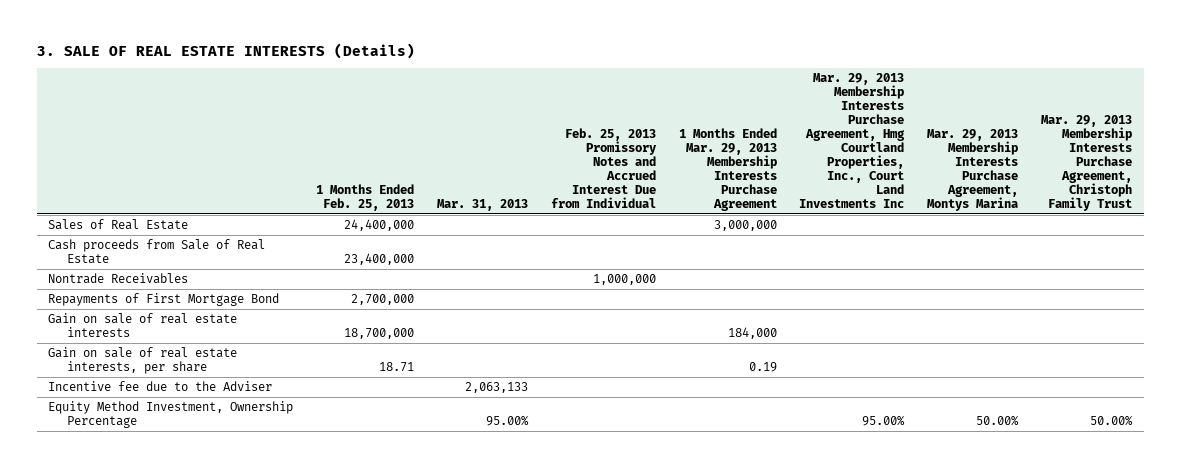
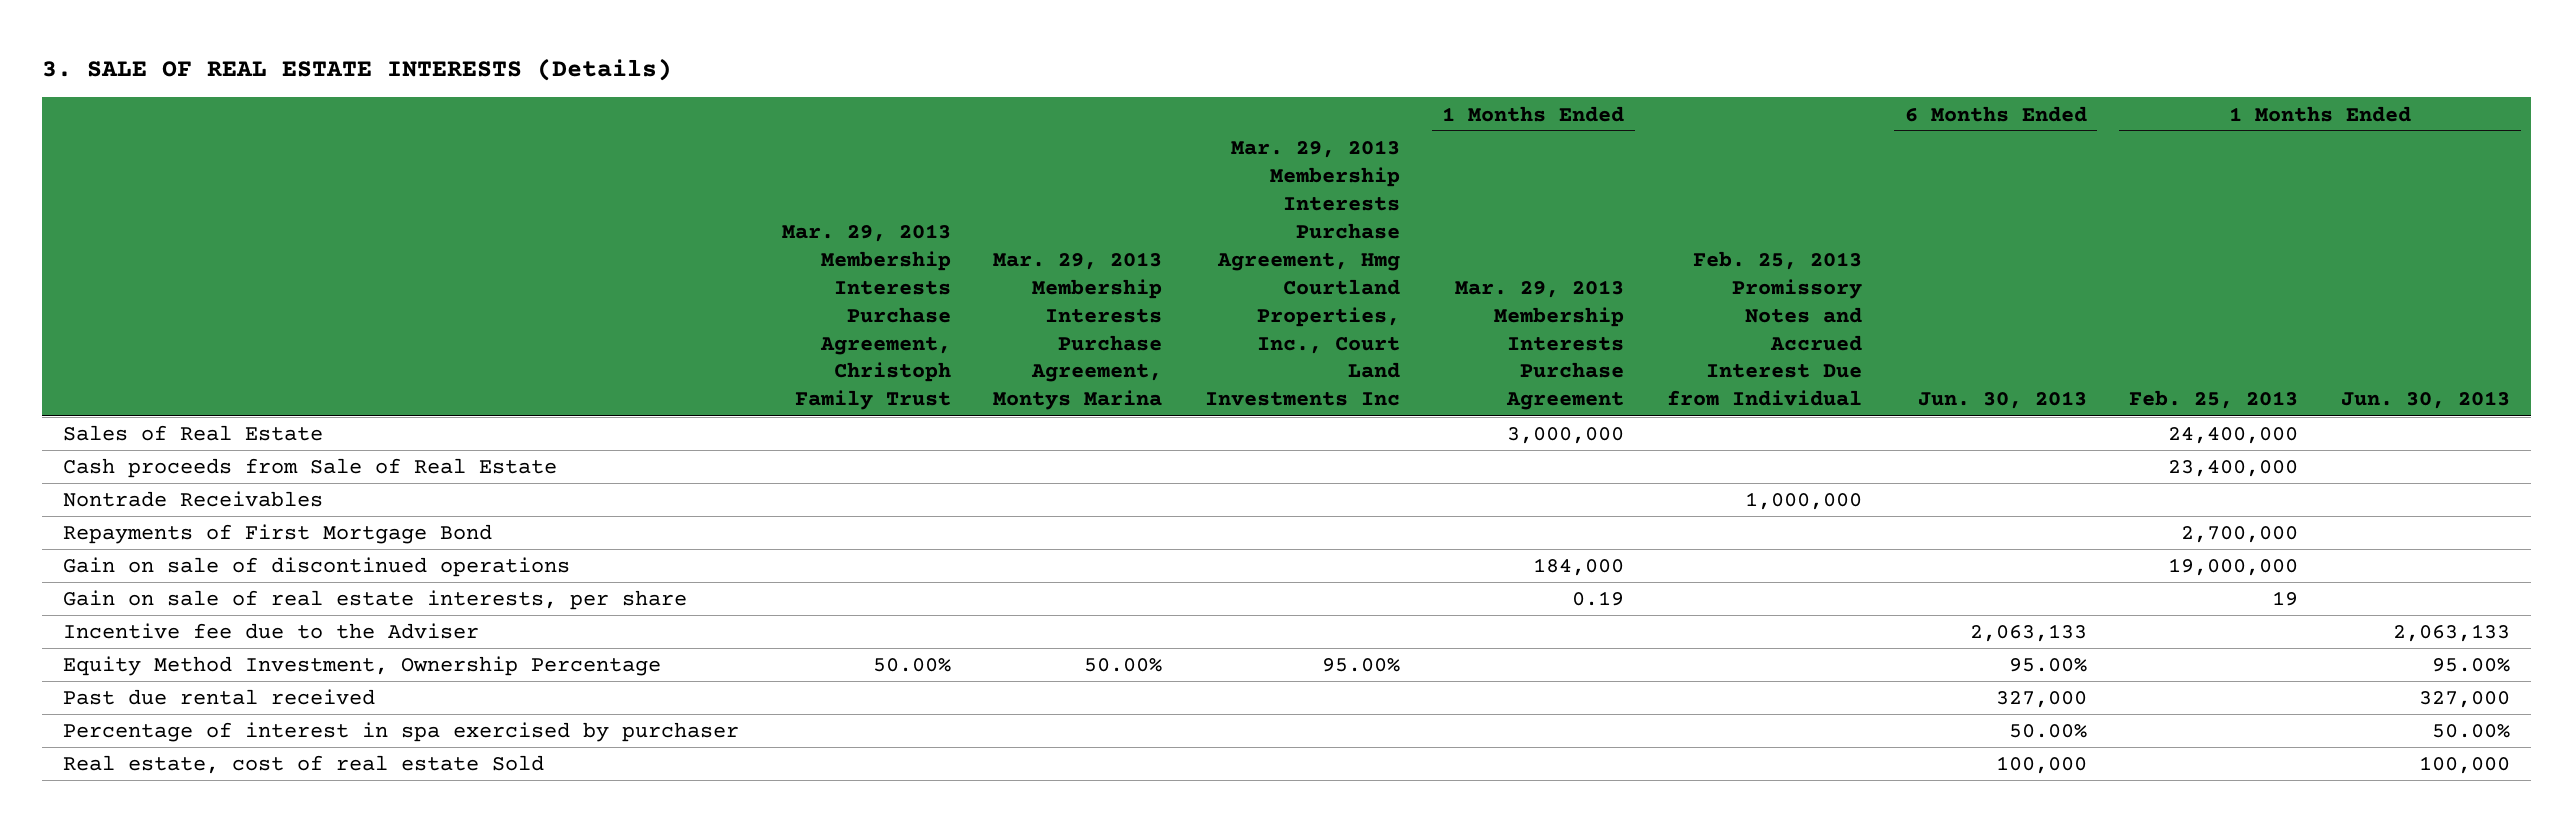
- | 1 Months Ended Feb. 25, 2013 | Mar. 31, 2013 | Feb. 25, 2013 Promissory Notes and Accrued Interest Due from Individual | 1 Months Ended Mar. 29, 2013 Membership Interests Purchase Agreement | Mar. 29, 2013 Membership Interests Purchase Agreement, Hmg Courtland Properties, Inc., Court Land Investments Inc | Mar. 29, 2013 Membership Interests Purchase Agreement, Montys Marina | Mar. 29, 2013 Membership Interests Purchase Agreement, Christoph Family Trust
+ | Mar. 29, 2013 Membership Interests Purchase Agreement, Christoph Family Trust | Mar. 29, 2013 Membership Interests Purchase Agreement, Montys Marina | Mar. 29, 2013 Membership Interests Purchase Agreement, Hmg Courtland Properties, Inc., Court Land Investments Inc | 1 Months Ended Mar. 29, 2013 Membership Interests Purchase Agreement | Feb. 25, 2013 Promissory Notes and Accrued Interest Due from Individual | 6 Months Ended Jun. 30, 2013 | 1 Months Ended Feb. 25, 2013 | 1 Months Ended Jun. 30, 2013
- Gain on sale of real estate interests | 18,700,000 | | | 184,000 | | |
- Gain on sale of real estate interests, per share | 18.71 | | | 0.19 | | |
+ Gain on sale of discontinued operations | | | | 184,000 | | | 19,000,000 |
+ Gain on sale of real estate interests, per share | | | | 0.19 | | | 19 |
+ Past due rental received | | | | | | 327,000 | | 327,000
+ Percentage of interest in spa exercised by purchaser | | | | | | 50.00% | | 50.00%
+ Real estate, cost of real estate Sold | | | | | | 100,000 | | 100,000

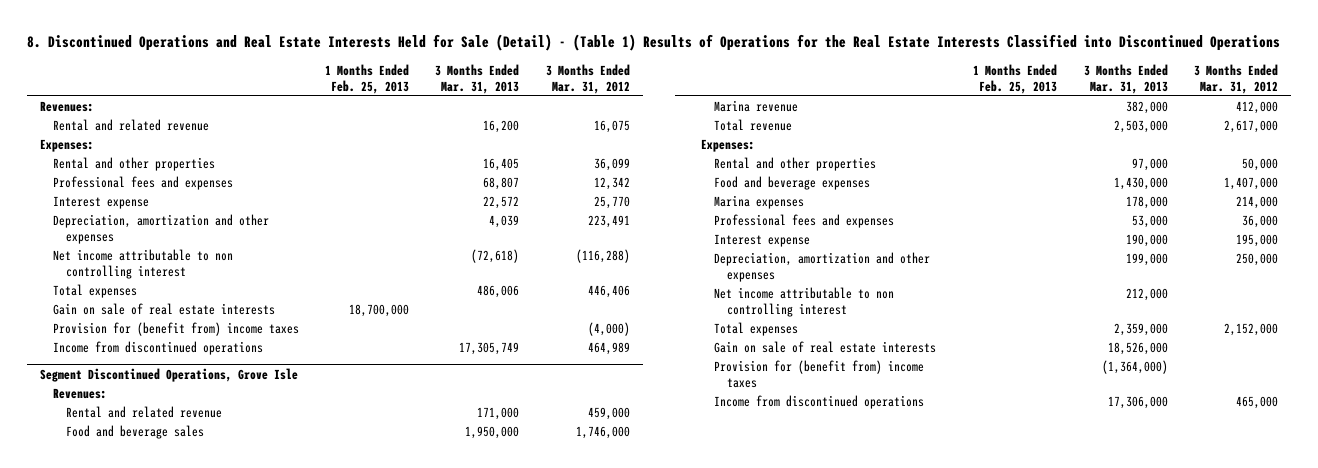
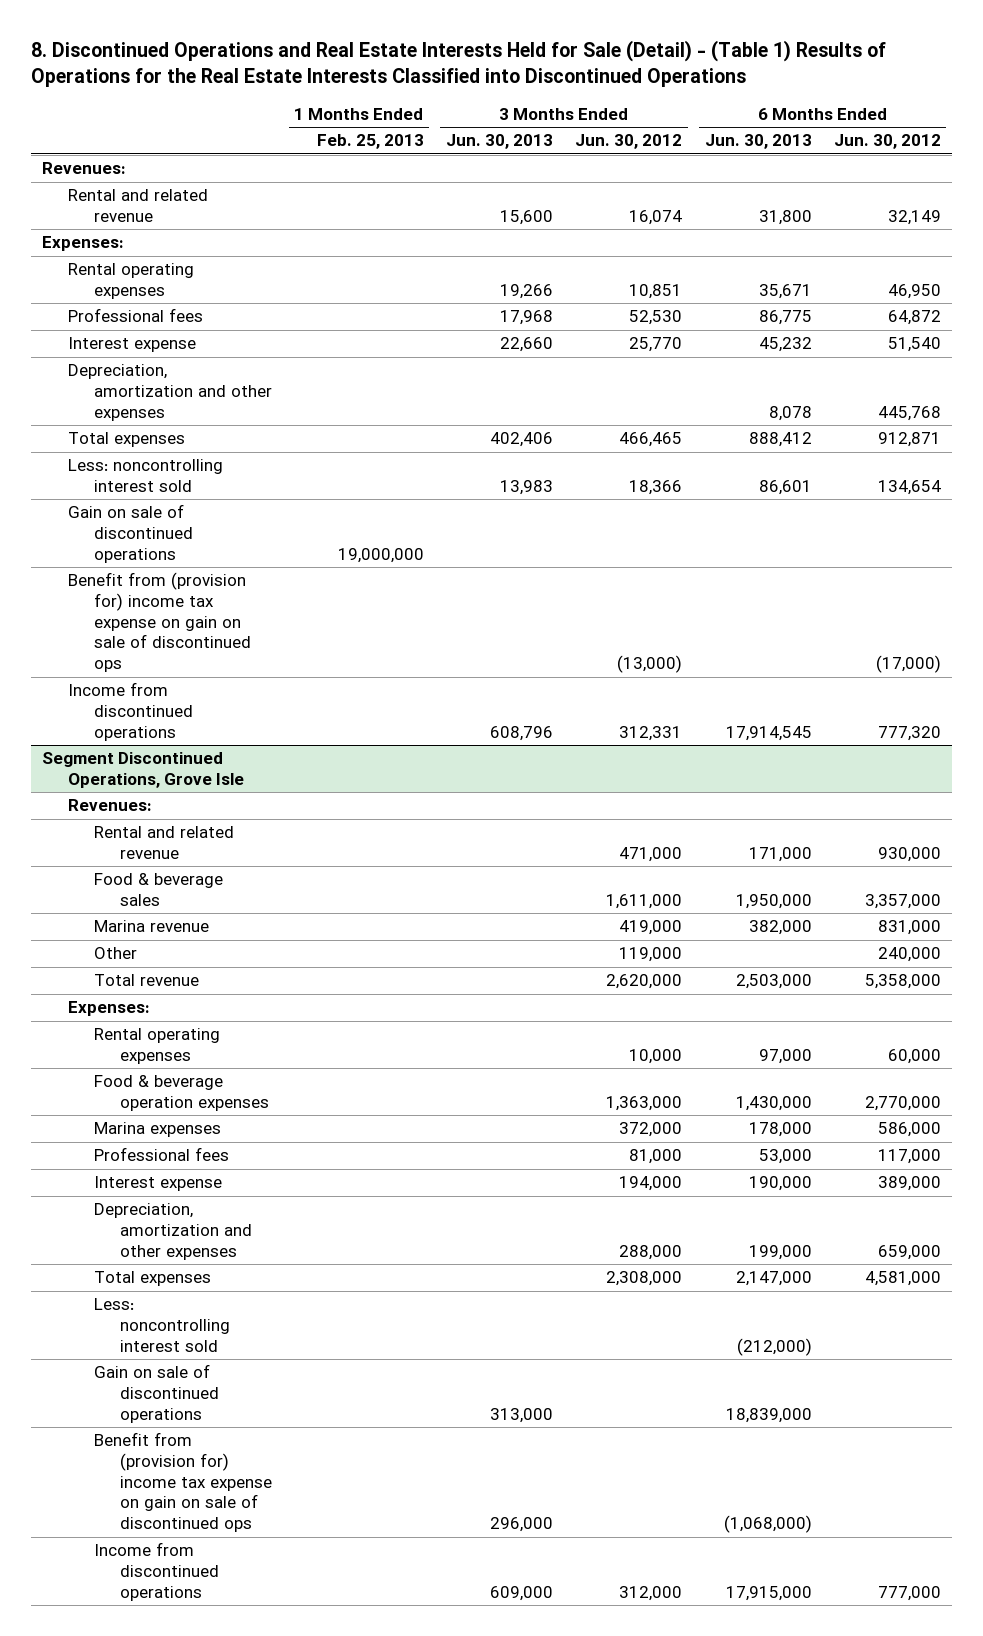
- | 1 Months Ended Feb. 25, 2013 | 3 Months Ended Mar. 31, 2013 | 3 Months Ended Mar. 31, 2012
+ | 1 Months Ended Feb. 25, 2013 | 3 Months Ended Jun. 30, 2013 | 3 Months Ended Jun. 30, 2012 | 6 Months Ended Jun. 30, 2013 | 6 Months Ended Jun. 30, 2012
- Rental and other properties | | 16,405 | 36,099
- Professional fees and expenses | | 68,807 | 12,342
+ Rental operating expenses | | 19,266 | 10,851 | 35,671 | 46,950
+ Professional fees | | 17,968 | 52,530 | 86,775 | 64,872
- Net income attributable to non controlling interest | | (72,618) | (116,288)
- Gain on sale of real estate interests | 18,700,000 | |
- Provision for (benefit from) income taxes | | | (4,000)
+ Less: noncontrolling interest sold | | 13,983 | 18,366 | 86,601 | 134,654
+ Gain on sale of discontinued operations | 19,000,000 | | | |
+ Benefit from (provision for) income tax expense on gain on sale of discontinued ops | | | (13,000) | | (17,000)
@ Segment Discontinued Operations, Grove Isle
- Food and beverage sales | | 1,950,000 | 1,746,000
+ Food & beverage sales | | | 1,611,000 | 1,950,000 | 3,357,000
+ Other | | | 119,000 | | 240,000
- Rental and other properties | | 97,000 | 50,000
- Food and beverage expenses | | 1,430,000 | 1,407,000
+ Rental operating expenses | | | 10,000 | 97,000 | 60,000
+ Food & beverage operation expenses | | | 1,363,000 | 1,430,000 | 2,770,000
- Professional fees and expenses | | 53,000 | 36,000
+ Professional fees | | | 81,000 | 53,000 | 117,000
- Net income attributable to non controlling interest | | 212,000 |
- Gain on sale of real estate interests | | 18,526,000 |
- Provision for (benefit from) income taxes | | (1,364,000) |
+ Less: noncontrolling interest sold | | | | (212,000) |
+ Gain on sale of discontinued operations | | 313,000 | | 18,839,000 |
+ Benefit from (provision for) income tax expense on gain on sale of discontinued ops | | 296,000 | | (1,068,000) |

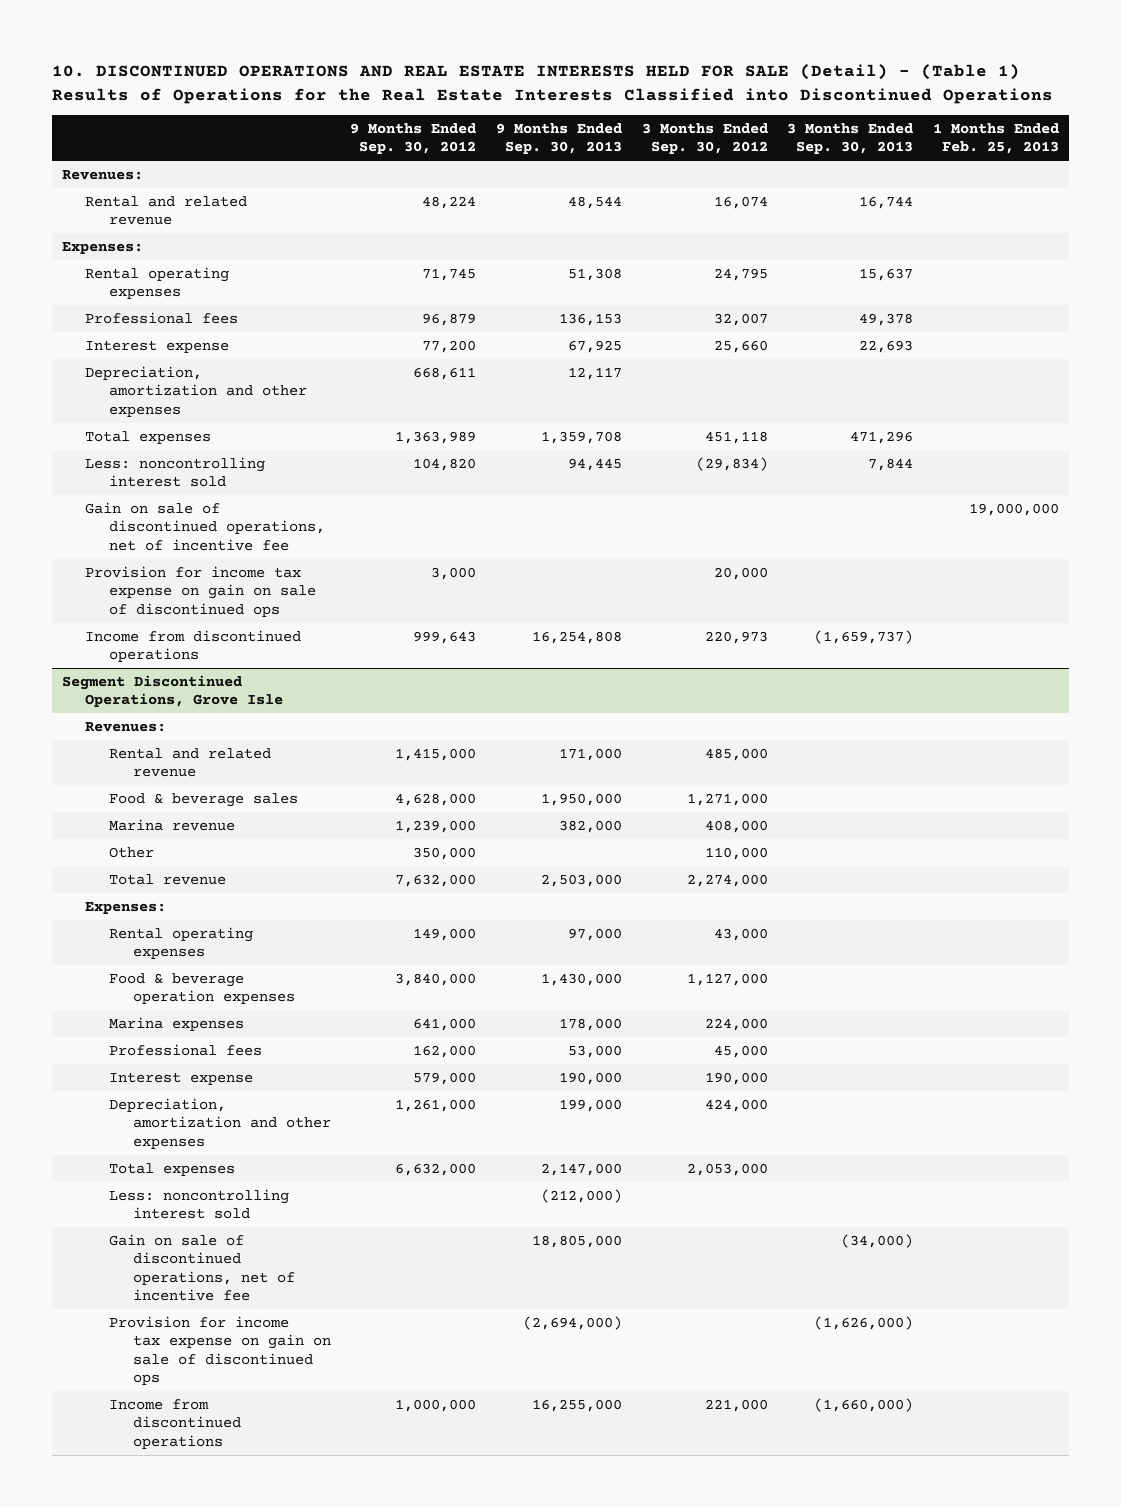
- 8. Discontinued Operations and Real Estate Interests Held for Sale (Detail) - (Table 1) Results of Operations for the Real Estate Interests Classified into Discontinued Operations
+ 10. DISCONTINUED OPERATIONS AND REAL ESTATE INTERESTS HELD FOR SALE (Detail) - (Table 1) Results of Operations for the Real Estate Interests Classified into Discontinued Operations
- | 1 Months Ended Feb. 25, 2013 | 3 Months Ended Jun. 30, 2013 | 3 Months Ended Jun. 30, 2012 | 6 Months Ended Jun. 30, 2013 | 6 Months Ended Jun. 30, 2012
+ | 9 Months Ended Sep. 30, 2012 | 9 Months Ended Sep. 30, 2013 | 3 Months Ended Sep. 30, 2012 | 3 Months Ended Sep. 30, 2013 | 1 Months Ended Feb. 25, 2013
- Gain on sale of discontinued operations | 19,000,000 | | | |
- Benefit from (provision for) income tax expense on gain on sale of discontinued ops | | | (13,000) | | (17,000)
+ Gain on sale of discontinued operations, net of incentive fee | | | | | 19,000,000
+ Provision for income tax expense on gain on sale of discontinued ops | 3,000 | | 20,000 | |
@ Segment Discontinued Operations, Grove Isle
- Gain on sale of discontinued operations | | 313,000 | | 18,839,000 |
- Benefit from (provision for) income tax expense on gain on sale of discontinued ops | | 296,000 | | (1,068,000) |
+ Gain on sale of discontinued operations, net of incentive fee | | 18,805,000 | | (34,000) |
+ Provision for income tax expense on gain on sale of discontinued ops | | (2,694,000) | | (1,626,000) |

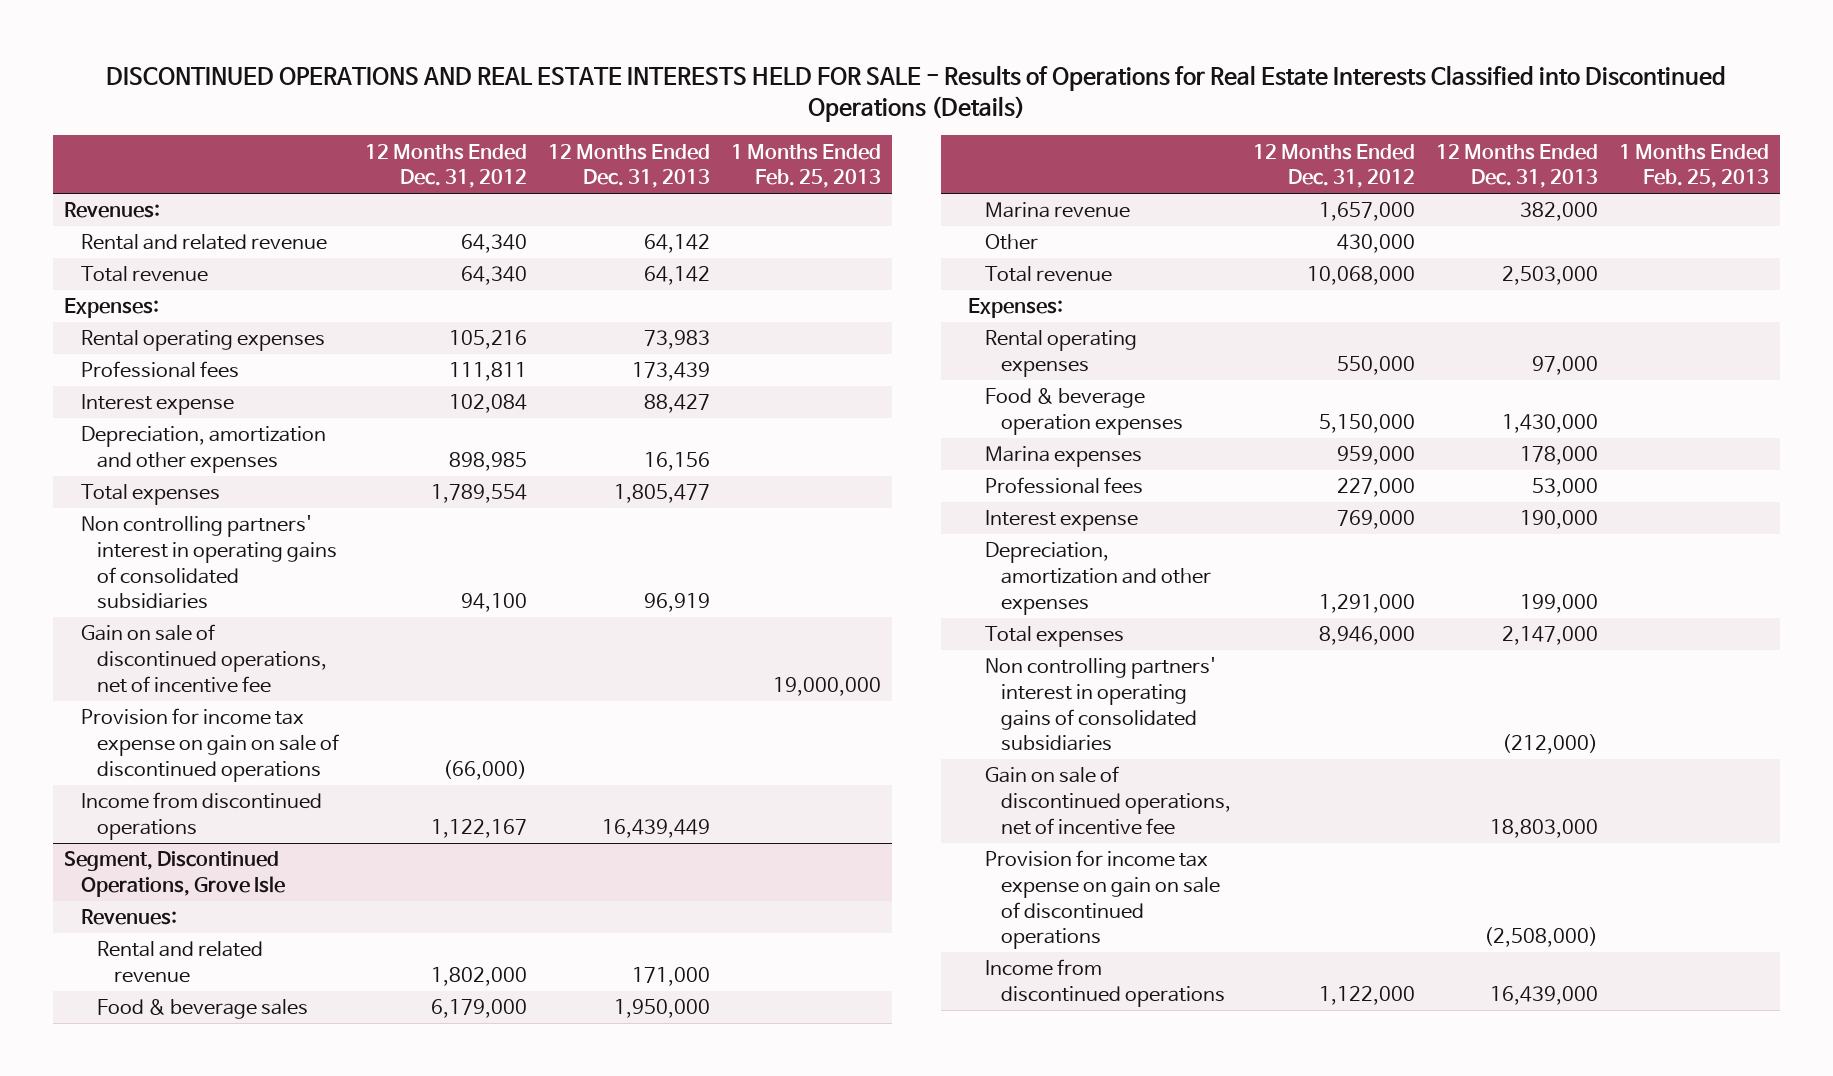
- 10. DISCONTINUED OPERATIONS AND REAL ESTATE INTERESTS HELD FOR SALE (Detail) - (Table 1) Results of Operations for the Real Estate Interests Classified into Discontinued Operations
+ DISCONTINUED OPERATIONS AND REAL ESTATE INTERESTS HELD FOR SALE - Results of Operations for Real Estate Interests Classified into Discontinued Operations (Details)
- | 9 Months Ended Sep. 30, 2012 | 9 Months Ended Sep. 30, 2013 | 3 Months Ended Sep. 30, 2012 | 3 Months Ended Sep. 30, 2013 | 1 Months Ended Feb. 25, 2013
+ | 12 Months Ended Dec. 31, 2012 | 12 Months Ended Dec. 31, 2013 | 1 Months Ended Feb. 25, 2013
+ Total revenue | 64,340 | 64,142 |
- Less: noncontrolling interest sold | 104,820 | 94,445 | (29,834) | 7,844 |
+ Non controlling partners' interest in operating gains of consolidated subsidiaries | 94,100 | 96,919 |
- Provision for income tax expense on gain on sale of discontinued ops | 3,000 | | 20,000 | |
+ Provision for income tax expense on gain on sale of discontinued operations | (66,000) | |
- Segment Discontinued Operations, Grove Isle
+ Segment, Discontinued Operations, Grove Isle
- Less: noncontrolling interest sold | | (212,000) | | |
+ Non controlling partners' interest in operating gains of consolidated subsidiaries | | (212,000) |
- Provision for income tax expense on gain on sale of discontinued ops | | (2,694,000) | | (1,626,000) |
+ Provision for income tax expense on gain on sale of discontinued operations | | (2,508,000) |

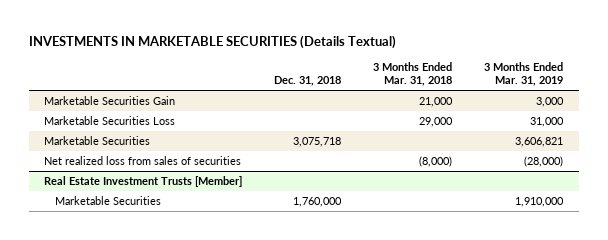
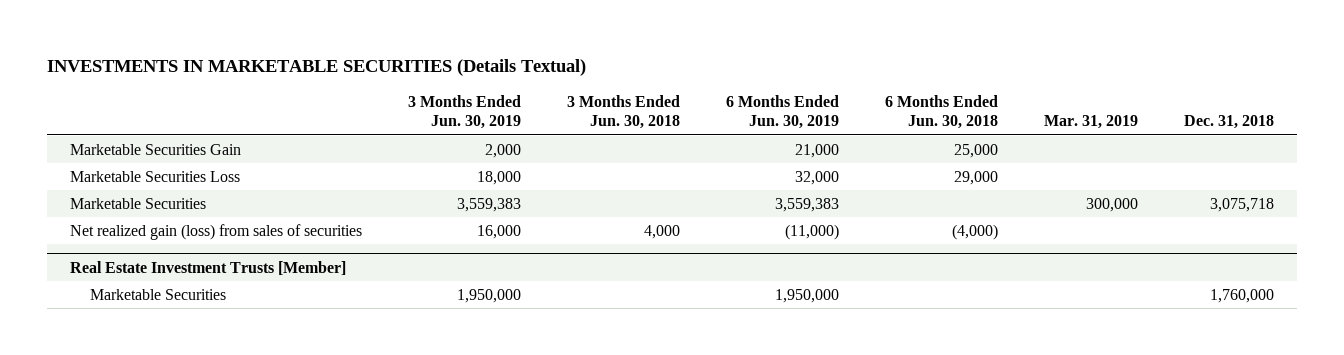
- | Dec. 31, 2018 | 3 Months Ended Mar. 31, 2018 | 3 Months Ended Mar. 31, 2019
+ | 3 Months Ended Jun. 30, 2019 | 3 Months Ended Jun. 30, 2018 | 6 Months Ended Jun. 30, 2019 | 6 Months Ended Jun. 30, 2018 | Mar. 31, 2019 | Dec. 31, 2018
- Net realized loss from sales of securities | | (8,000) | (28,000)
+ Net realized gain (loss) from sales of securities | 16,000 | 4,000 | (11,000) | (4,000) | |

